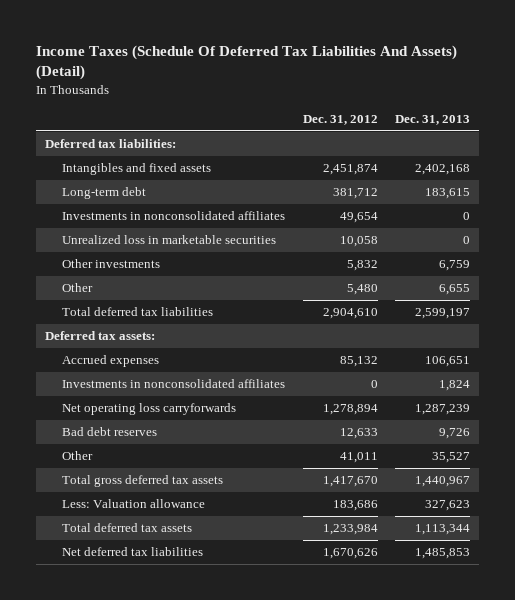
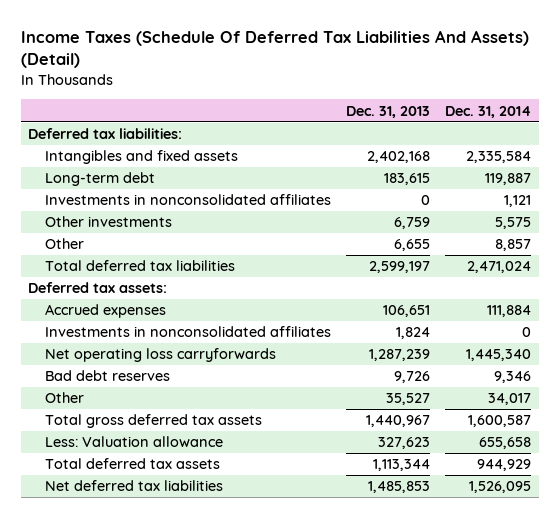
- | Dec. 31, 2012 | Dec. 31, 2013
+ | Dec. 31, 2013 | Dec. 31, 2014
- Unrealized loss in marketable securities | 10,058 | 0

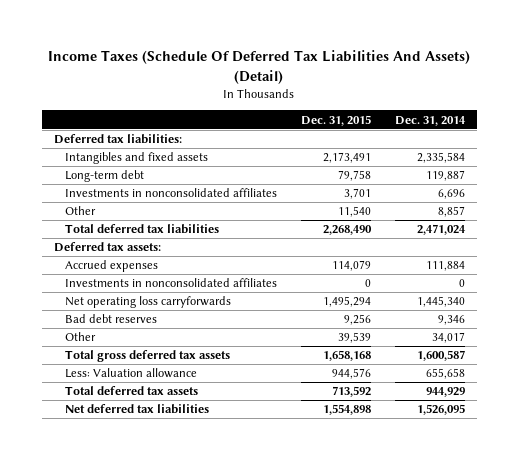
- | Dec. 31, 2013 | Dec. 31, 2014
+ | Dec. 31, 2015 | Dec. 31, 2014
- Investments in nonconsolidated affiliates | 0 | 1,121
- Other investments | 6,759 | 5,575
+ Investments in nonconsolidated affiliates | 3,701 | 6,696

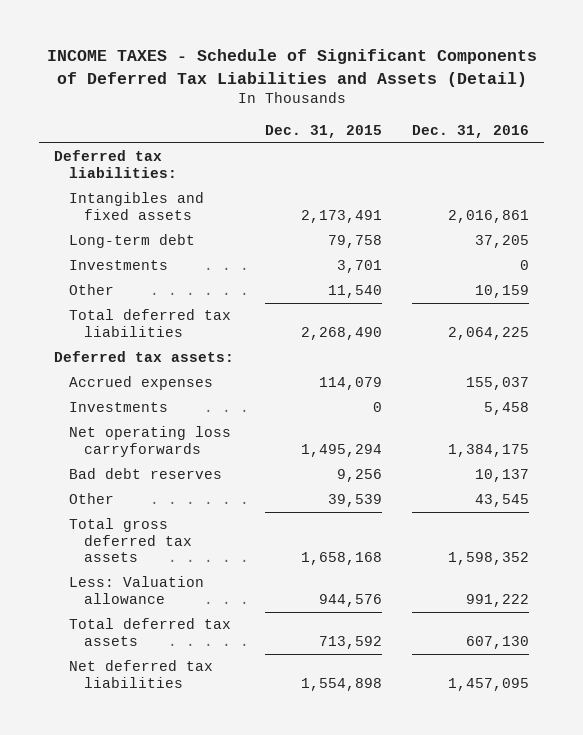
- Income Taxes (Schedule Of Deferred Tax Liabilities And Assets) (Detail)
+ INCOME TAXES - Schedule of Significant Components of Deferred Tax Liabilities and Assets (Detail)
- | Dec. 31, 2015 | Dec. 31, 2014
+ | Dec. 31, 2015 | Dec. 31, 2016
- Investments in nonconsolidated affiliates | 3,701 | 6,696
+ Investments | 3,701 | 0
- Investments in nonconsolidated affiliates | 0 | 0
+ Investments | 0 | 5,458

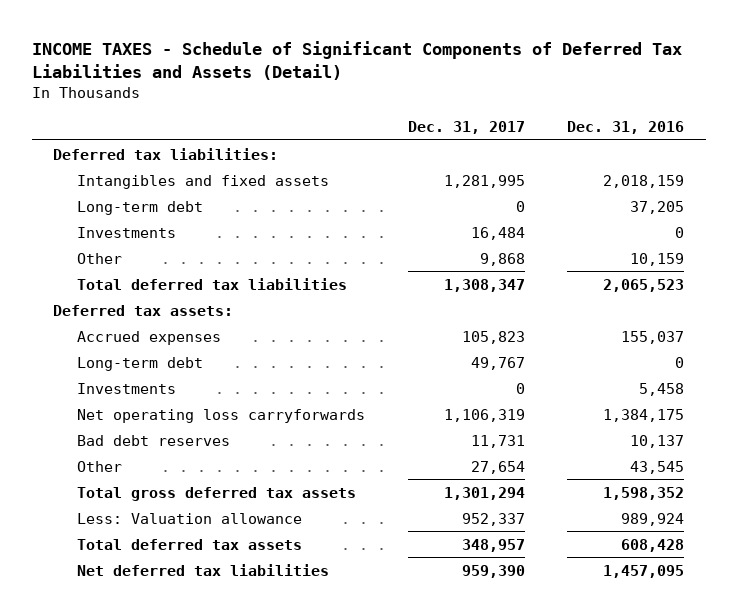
- | Dec. 31, 2015 | Dec. 31, 2016
+ | Dec. 31, 2017 | Dec. 31, 2016
- Intangibles and fixed assets | 2,173,491 | 2,016,861
+ Intangibles and fixed assets | 1,281,995 | 2,018,159
- Total deferred tax liabilities | 2,268,490 | 2,064,225
+ Total deferred tax liabilities | 1,308,347 | 2,065,523
+ Long-term debt | 49,767 | 0
- Less: Valuation allowance | 944,576 | 991,222
- Total deferred tax assets | 713,592 | 607,130
+ Less: Valuation allowance | 952,337 | 989,924
+ Total deferred tax assets | 348,957 | 608,428

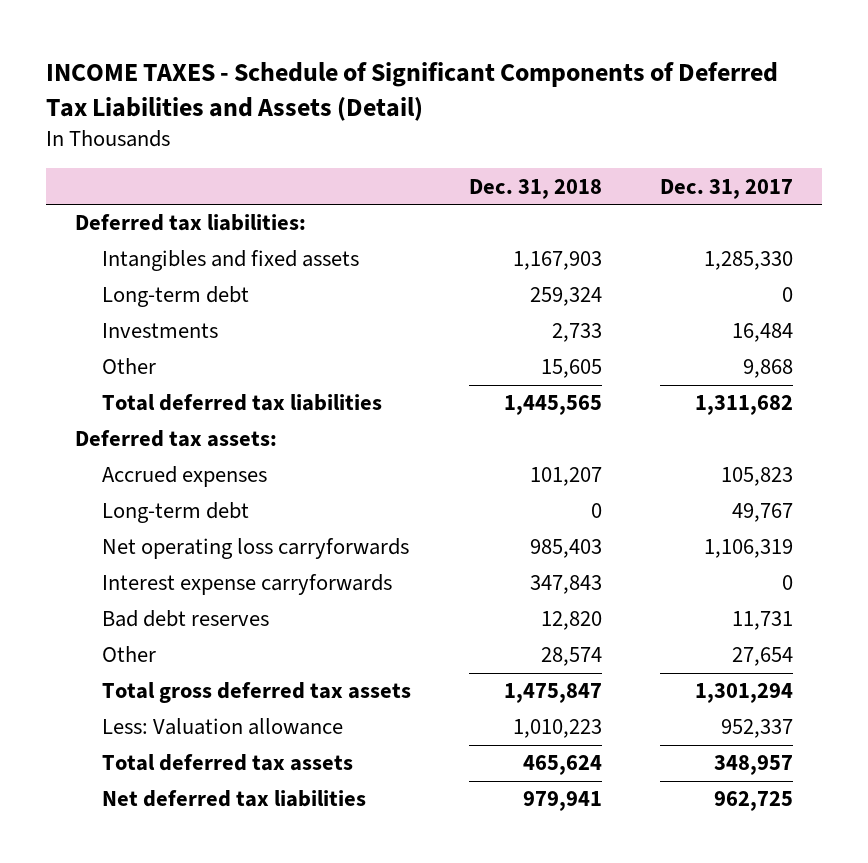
- | Dec. 31, 2017 | Dec. 31, 2016
+ | Dec. 31, 2018 | Dec. 31, 2017
- Intangibles and fixed assets | 1,281,995 | 2,018,159
+ Intangibles and fixed assets | 1,167,903 | 1,285,330
- Total deferred tax liabilities | 1,308,347 | 2,065,523
+ Total deferred tax liabilities | 1,445,565 | 1,311,682
- Investments | 0 | 5,458
+ Interest expense carryforwards | 347,843 | 0
- Net deferred tax liabilities | 959,390 | 1,457,095
+ Net deferred tax liabilities | 979,941 | 962,725

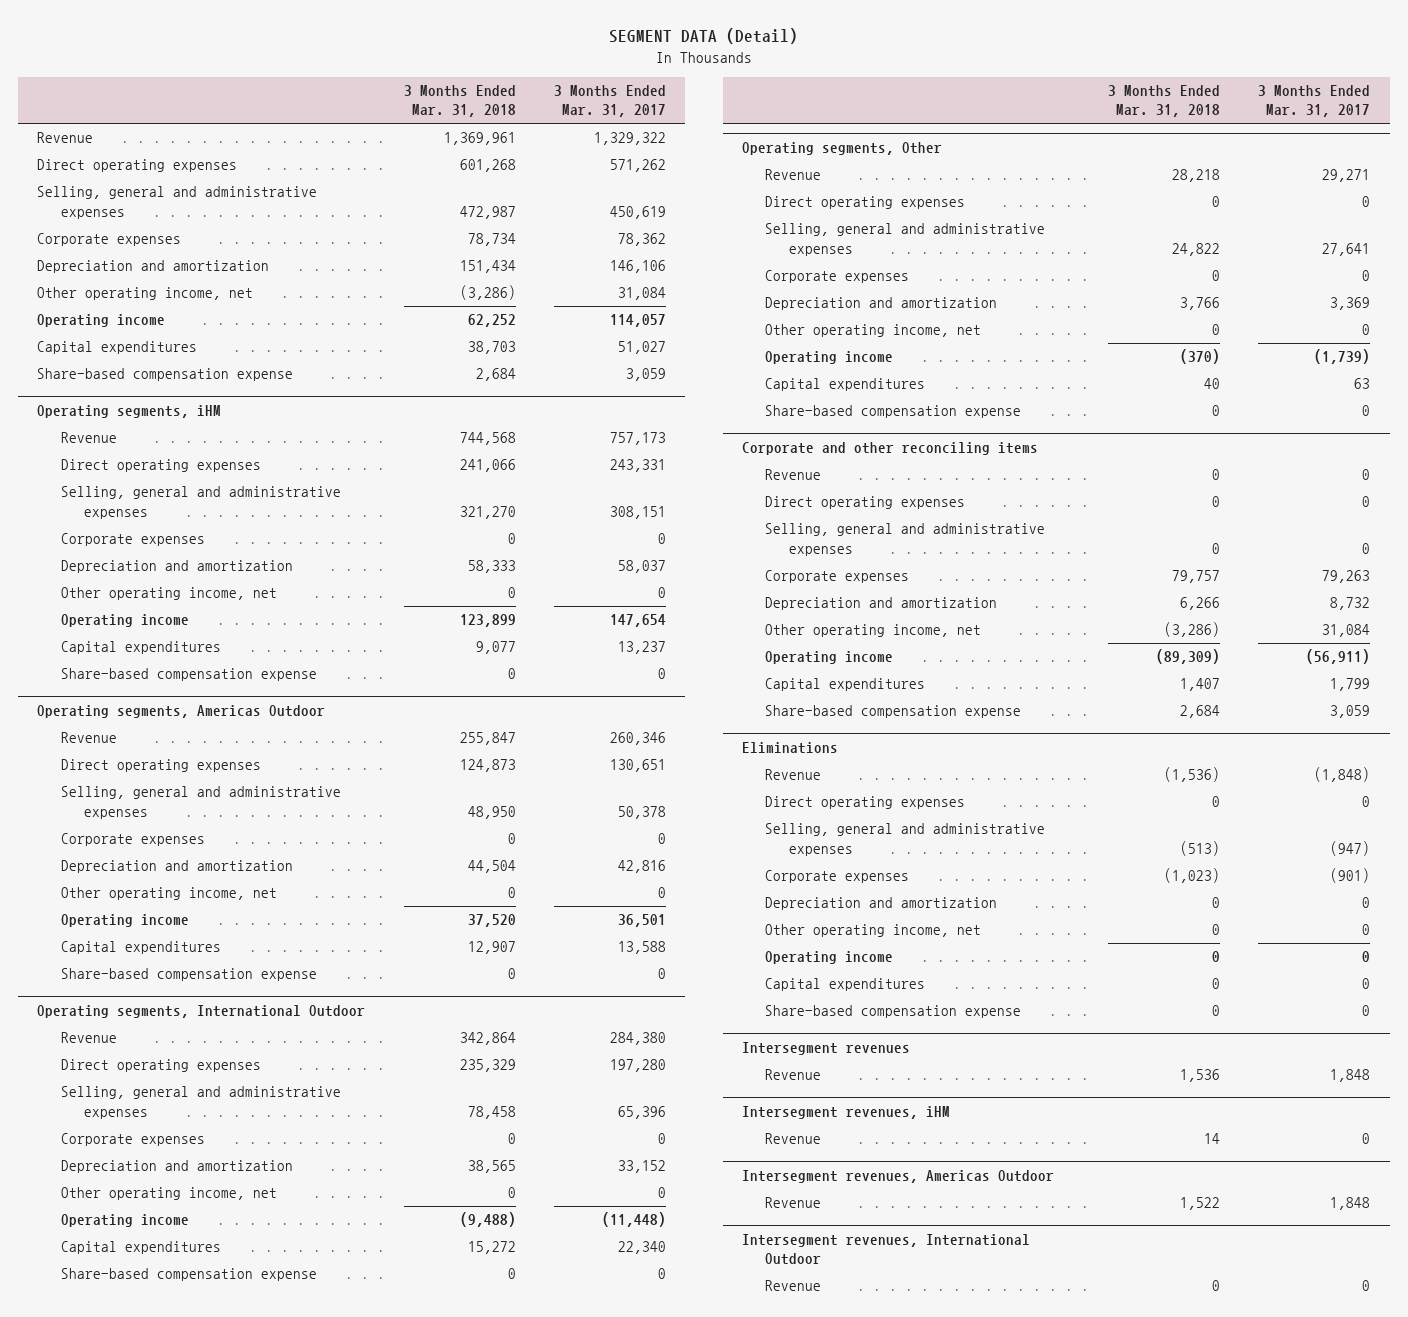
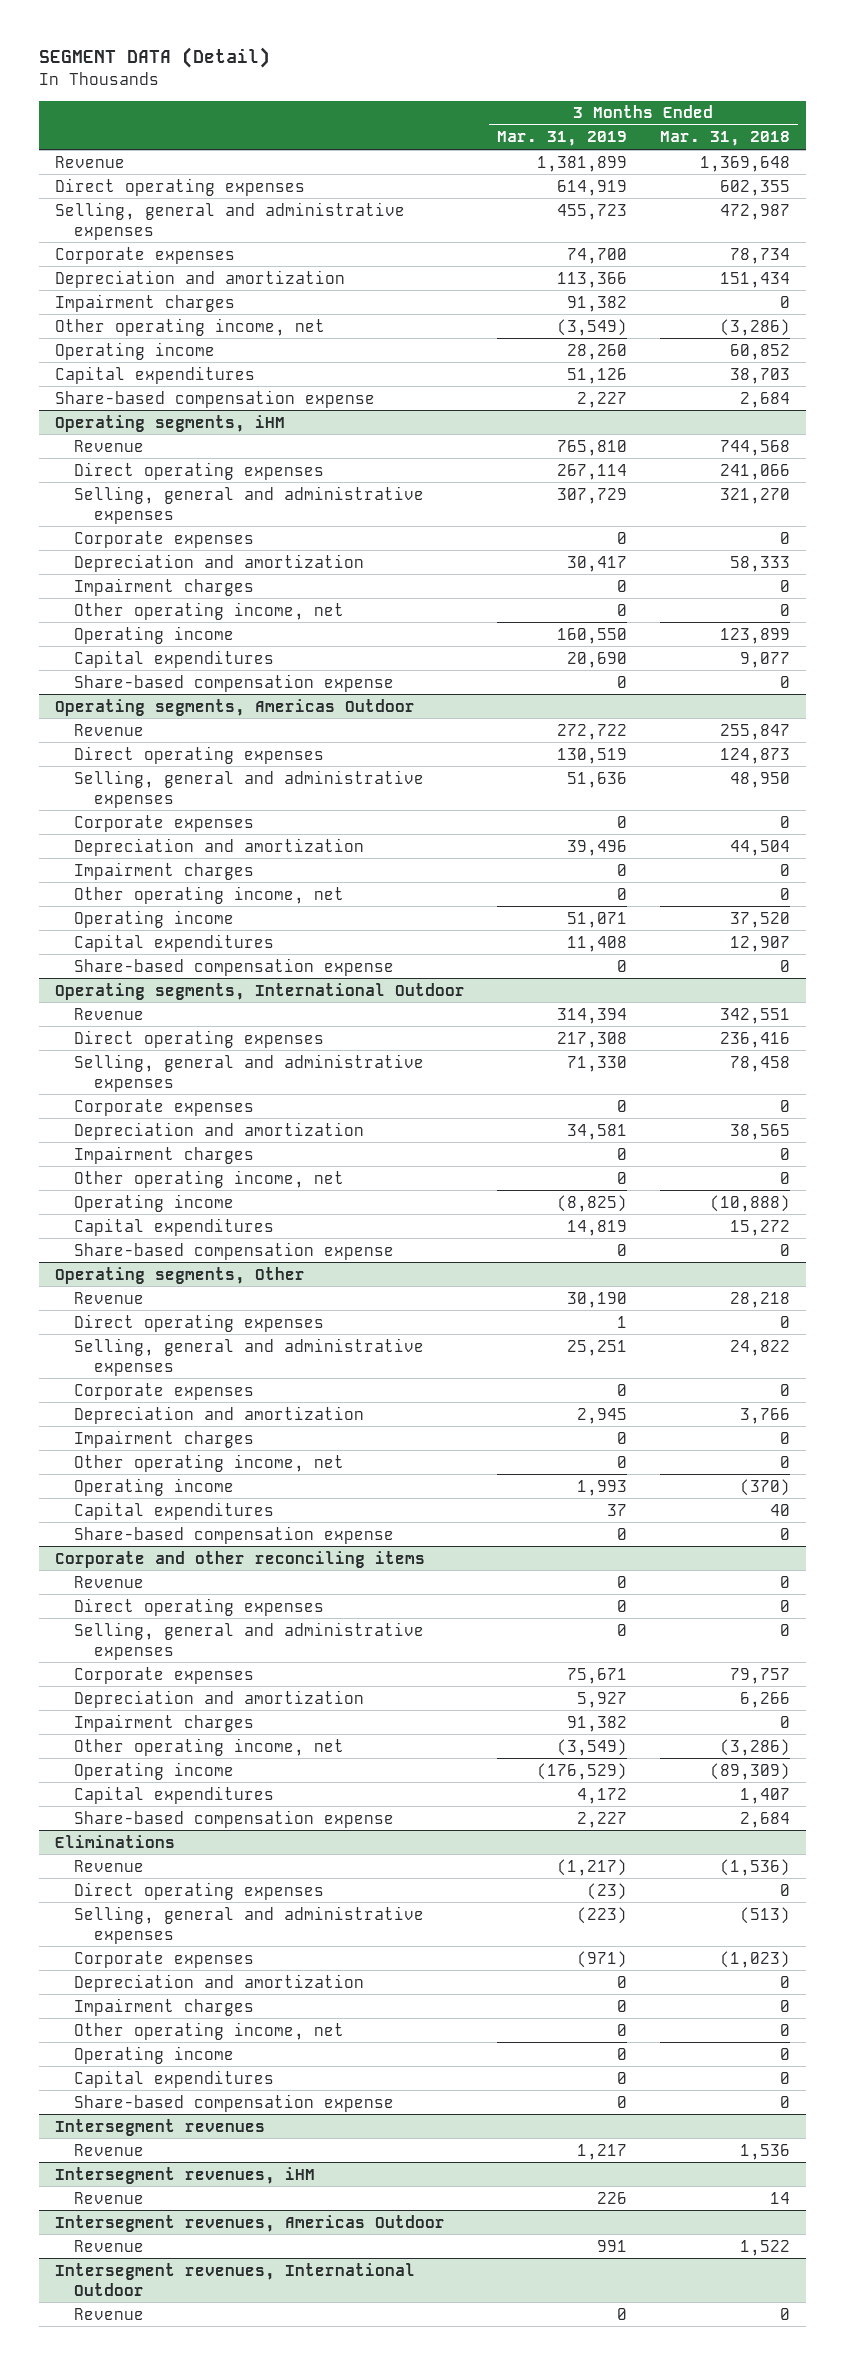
- | 3 Months Ended Mar. 31, 2018 | 3 Months Ended Mar. 31, 2017
+ | 3 Months Ended Mar. 31, 2019 | 3 Months Ended Mar. 31, 2018
- Revenue | 1,369,961 | 1,329,322
- Direct operating expenses | 601,268 | 571,262
+ Revenue | 1,381,899 | 1,369,648
+ Direct operating expenses | 614,919 | 602,355
+ Impairment charges | 91,382 | 0
- Operating income | 62,252 | 114,057
+ Operating income | 28,260 | 60,852
@ Operating segments, iHM
+ Impairment charges | 0 | 0
@ Operating segments, Americas Outdoor
+ Impairment charges | 0 | 0
@ Operating segments, International Outdoor
- Revenue | 342,864 | 284,380
- Direct operating expenses | 235,329 | 197,280
+ Revenue | 314,394 | 342,551
+ Direct operating expenses | 217,308 | 236,416
+ Impairment charges | 0 | 0
- Operating income | (9,488) | (11,448)
+ Operating income | (8,825) | (10,888)
@ Operating segments, Other
+ Impairment charges | 0 | 0
@ Corporate and other reconciling items
+ Impairment charges | 91,382 | 0
@ Eliminations
+ Impairment charges | 0 | 0

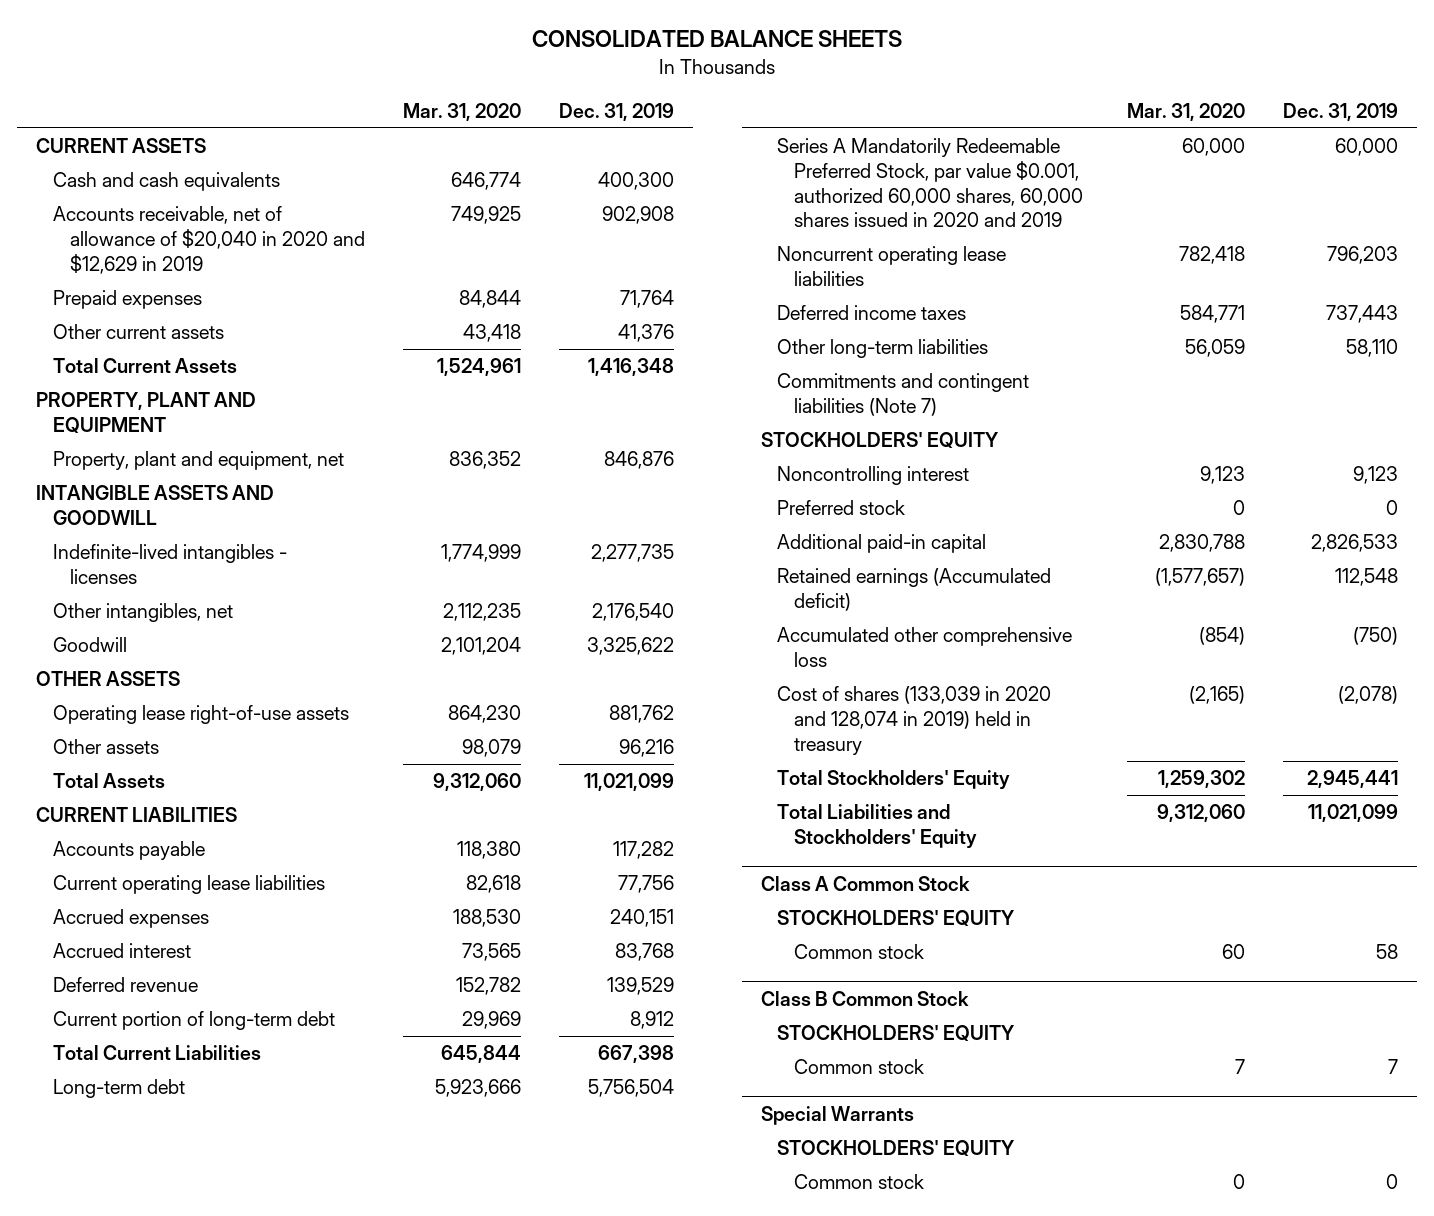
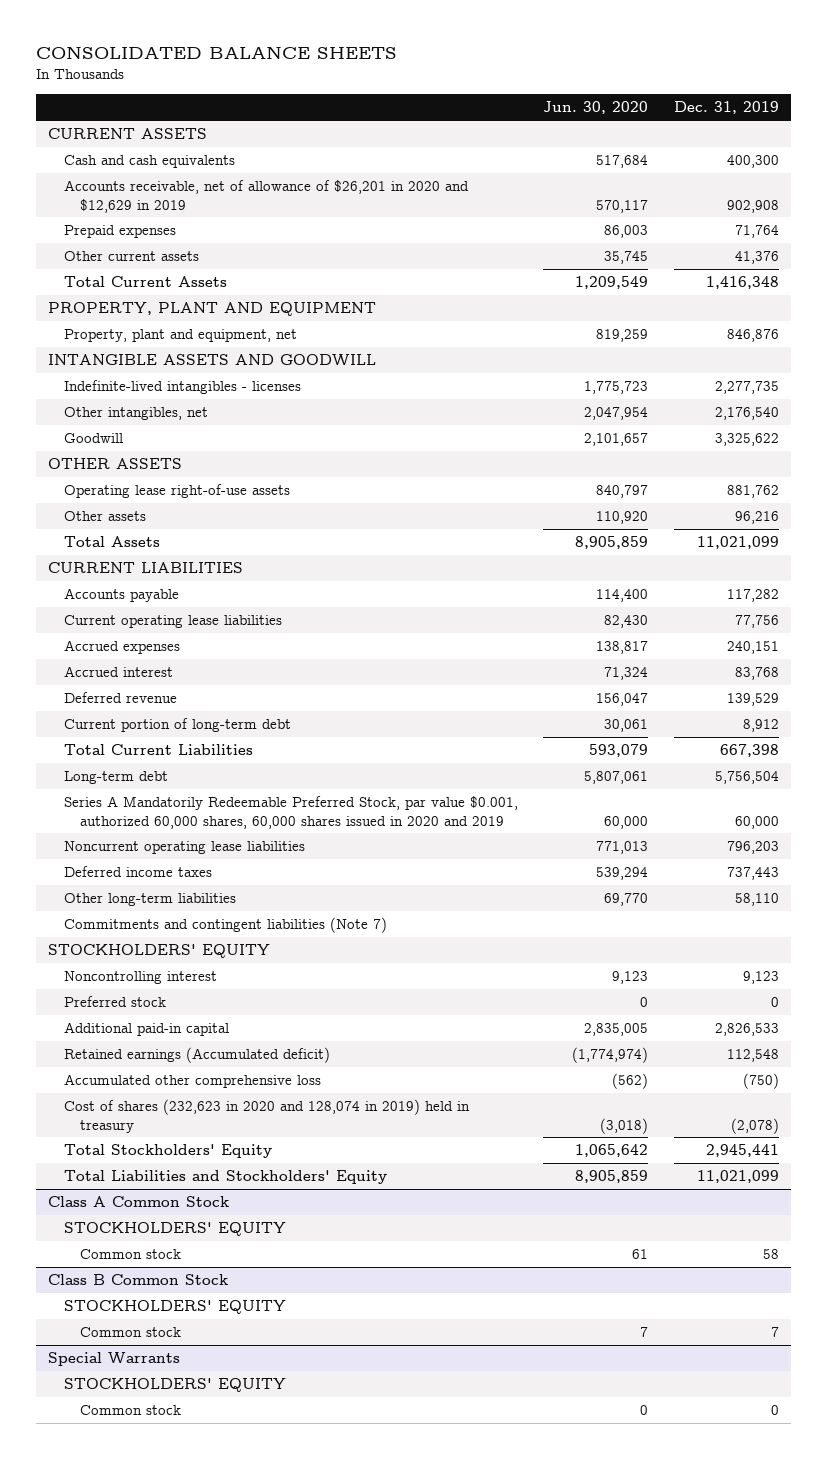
- | Mar. 31, 2020 | Dec. 31, 2019
+ | Jun. 30, 2020 | Dec. 31, 2019
- Accounts receivable, net of allowance of $20,040 in 2020 and $12,629 in 2019 | 749,925 | 902,908
+ Accounts receivable, net of allowance of $26,201 in 2020 and $12,629 in 2019 | 570,117 | 902,908
- Cost of shares (133,039 in 2020 and 128,074 in 2019) held in treasury | (2,165) | (2,078)
+ Cost of shares (232,623 in 2020 and 128,074 in 2019) held in treasury | (3,018) | (2,078)

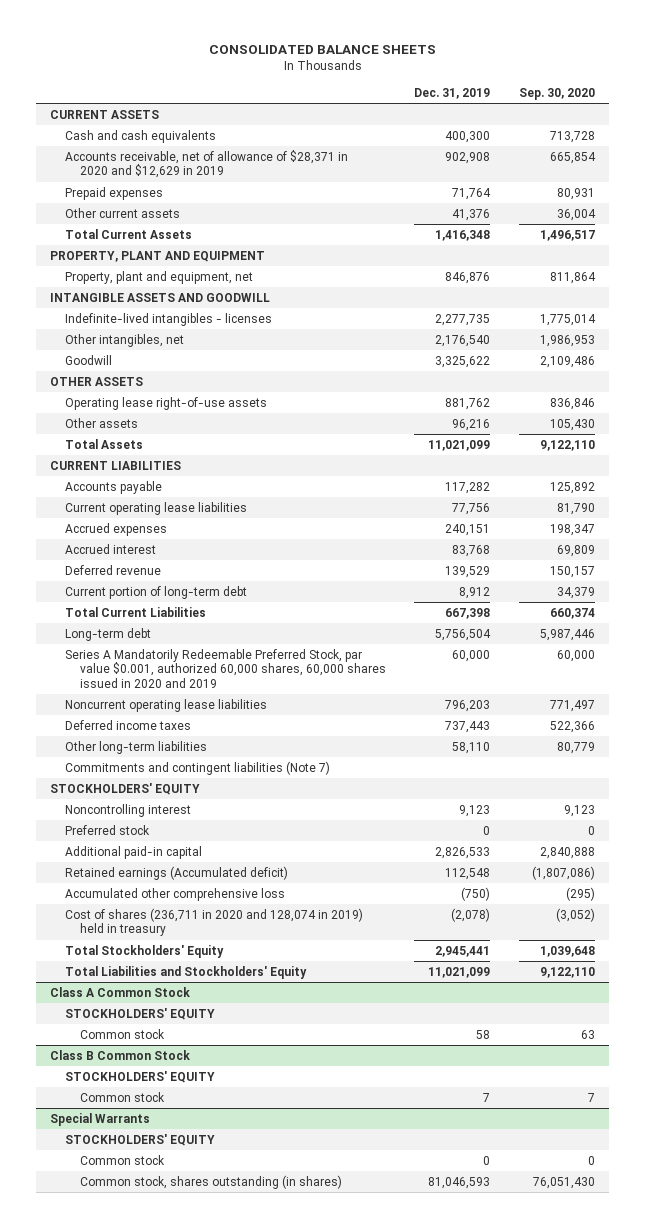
- | Jun. 30, 2020 | Dec. 31, 2019
+ | Dec. 31, 2019 | Sep. 30, 2020
- Accounts receivable, net of allowance of $26,201 in 2020 and $12,629 in 2019 | 570,117 | 902,908
+ Accounts receivable, net of allowance of $28,371 in 2020 and $12,629 in 2019 | 902,908 | 665,854
- Cost of shares (232,623 in 2020 and 128,074 in 2019) held in treasury | (3,018) | (2,078)
+ Cost of shares (236,711 in 2020 and 128,074 in 2019) held in treasury | (2,078) | (3,052)
@ Special Warrants
+ Common stock, shares outstanding (in shares) | 81,046,593 | 76,051,430

